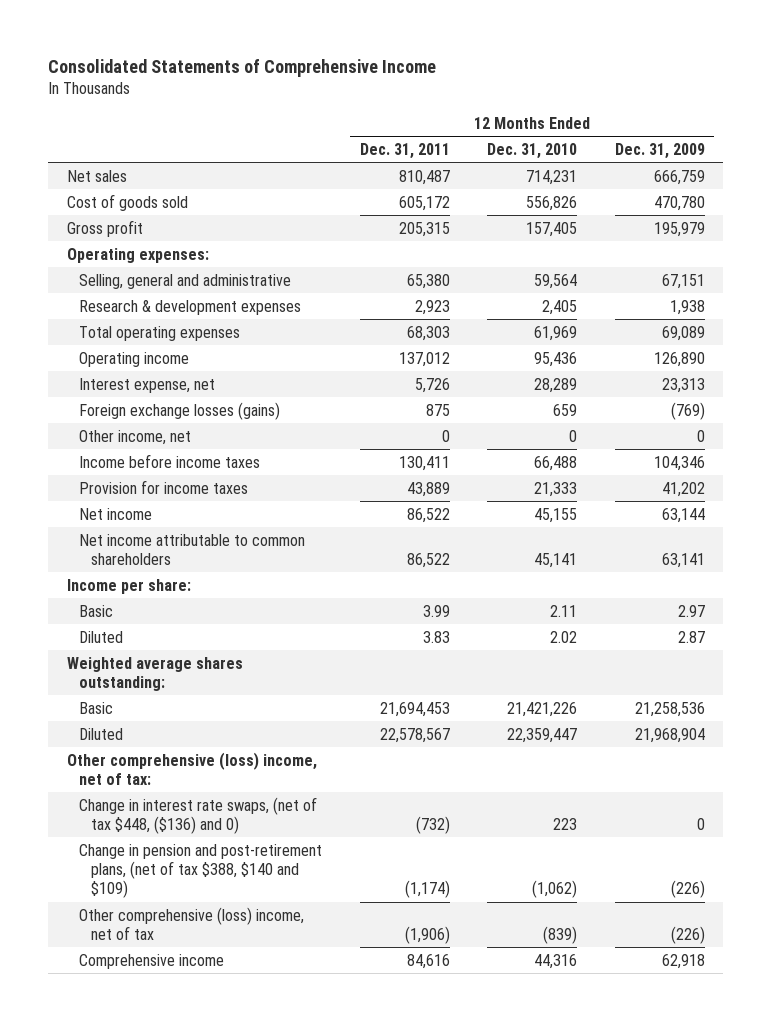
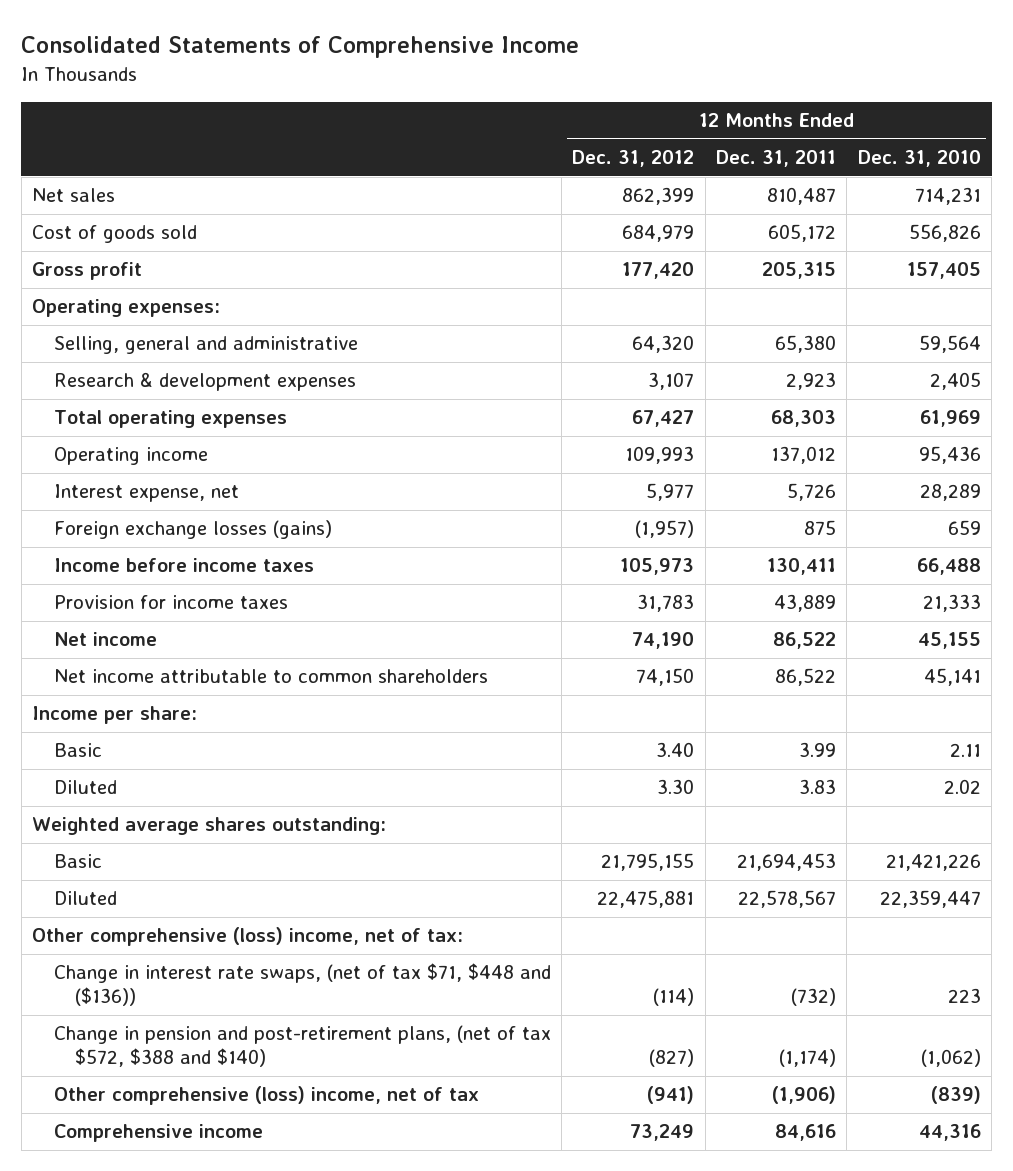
- | 12 Months Ended Dec. 31, 2011 | 12 Months Ended Dec. 31, 2010 | 12 Months Ended Dec. 31, 2009
+ | 12 Months Ended Dec. 31, 2012 | 12 Months Ended Dec. 31, 2011 | 12 Months Ended Dec. 31, 2010
- Other income, net | 0 | 0 | 0
- Change in interest rate swaps, (net of tax $448, ($136) and 0) | (732) | 223 | 0
- Change in pension and post-retirement plans, (net of tax $388, $140 and $109) | (1,174) | (1,062) | (226)
+ Change in interest rate swaps, (net of tax $71, $448 and ($136)) | (114) | (732) | 223
+ Change in pension and post-retirement plans, (net of tax $572, $388 and $140) | (827) | (1,174) | (1,062)

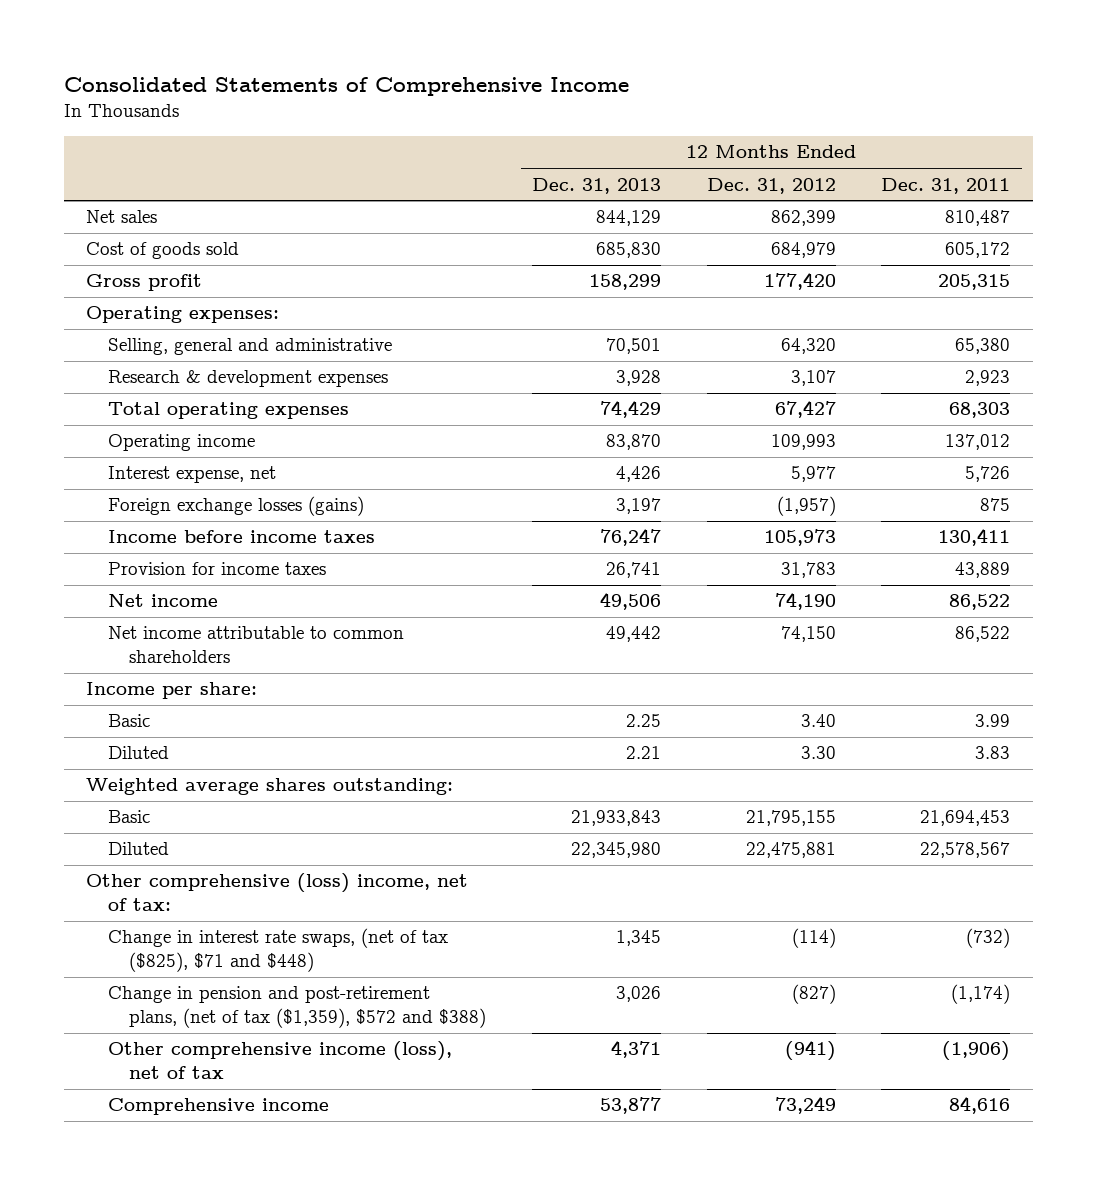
- | 12 Months Ended Dec. 31, 2012 | 12 Months Ended Dec. 31, 2011 | 12 Months Ended Dec. 31, 2010
+ | 12 Months Ended Dec. 31, 2013 | 12 Months Ended Dec. 31, 2012 | 12 Months Ended Dec. 31, 2011
- Change in interest rate swaps, (net of tax $71, $448 and ($136)) | (114) | (732) | 223
- Change in pension and post-retirement plans, (net of tax $572, $388 and $140) | (827) | (1,174) | (1,062)
- Other comprehensive (loss) income, net of tax | (941) | (1,906) | (839)
+ Change in interest rate swaps, (net of tax ($825), $71 and $448) | 1,345 | (114) | (732)
+ Change in pension and post-retirement plans, (net of tax ($1,359), $572 and $388) | 3,026 | (827) | (1,174)
+ Other comprehensive income (loss), net of tax | 4,371 | (941) | (1,906)

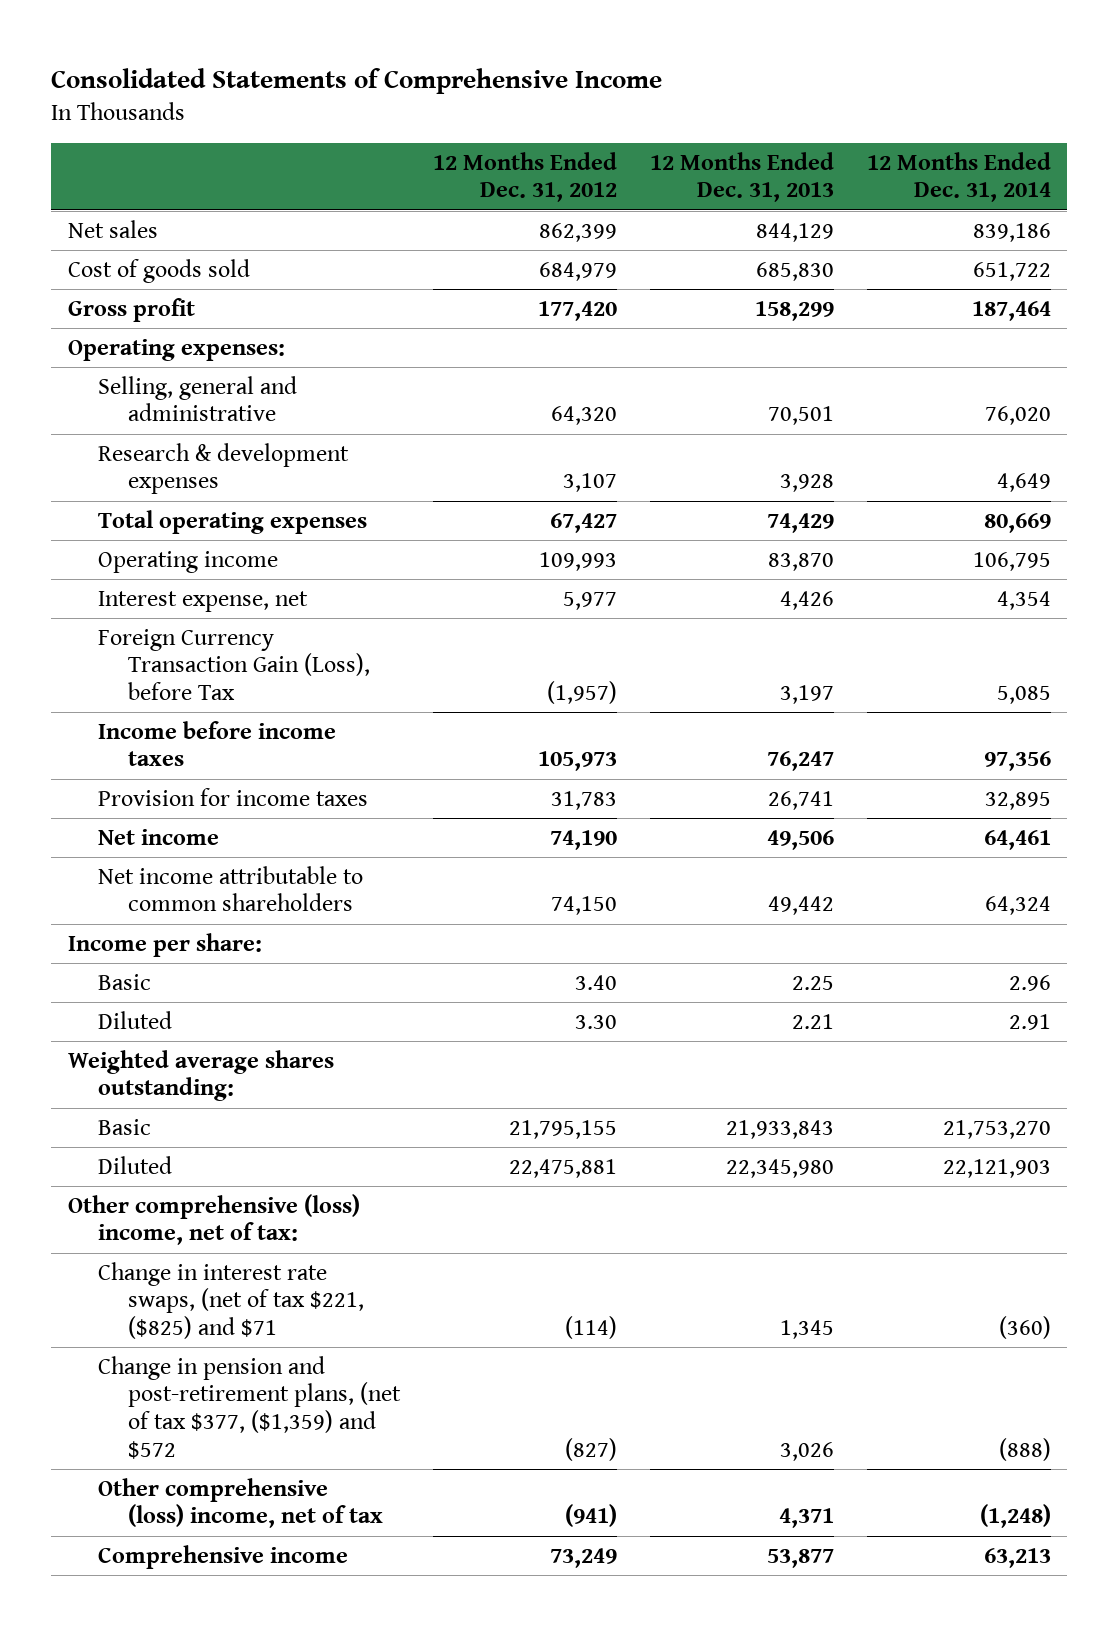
- | 12 Months Ended Dec. 31, 2013 | 12 Months Ended Dec. 31, 2012 | 12 Months Ended Dec. 31, 2011
+ | 12 Months Ended Dec. 31, 2012 | 12 Months Ended Dec. 31, 2013 | 12 Months Ended Dec. 31, 2014
- Foreign exchange losses (gains) | 3,197 | (1,957) | 875
+ Foreign Currency Transaction Gain (Loss), before Tax | (1,957) | 3,197 | 5,085
- Change in interest rate swaps, (net of tax ($825), $71 and $448) | 1,345 | (114) | (732)
- Change in pension and post-retirement plans, (net of tax ($1,359), $572 and $388) | 3,026 | (827) | (1,174)
- Other comprehensive income (loss), net of tax | 4,371 | (941) | (1,906)
+ Change in interest rate swaps, (net of tax $221, ($825) and $71 | (114) | 1,345 | (360)
+ Change in pension and post-retirement plans, (net of tax $377, ($1,359) and $572 | (827) | 3,026 | (888)
+ Other comprehensive (loss) income, net of tax | (941) | 4,371 | (1,248)

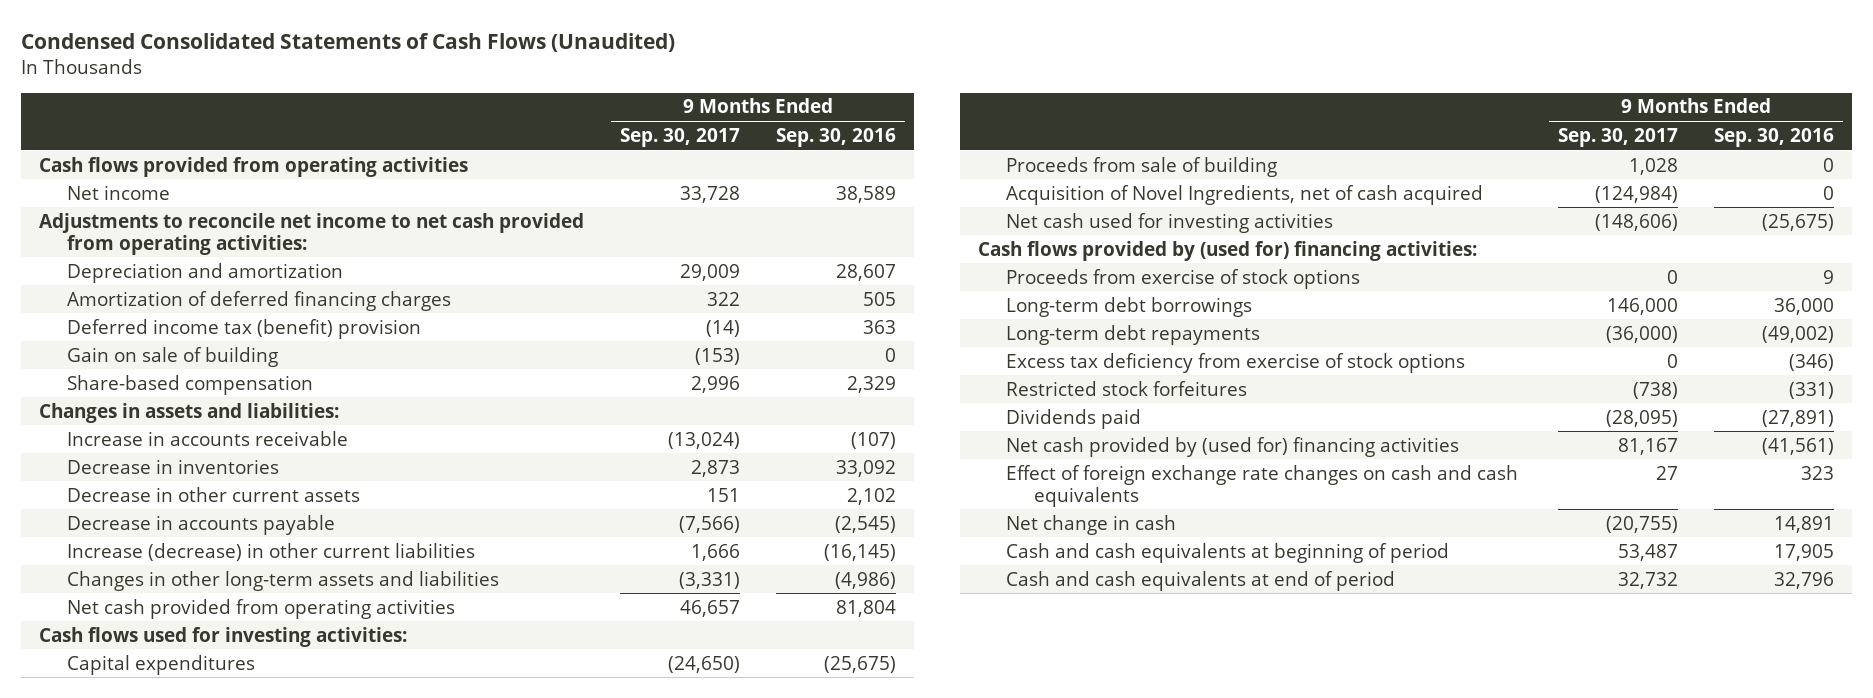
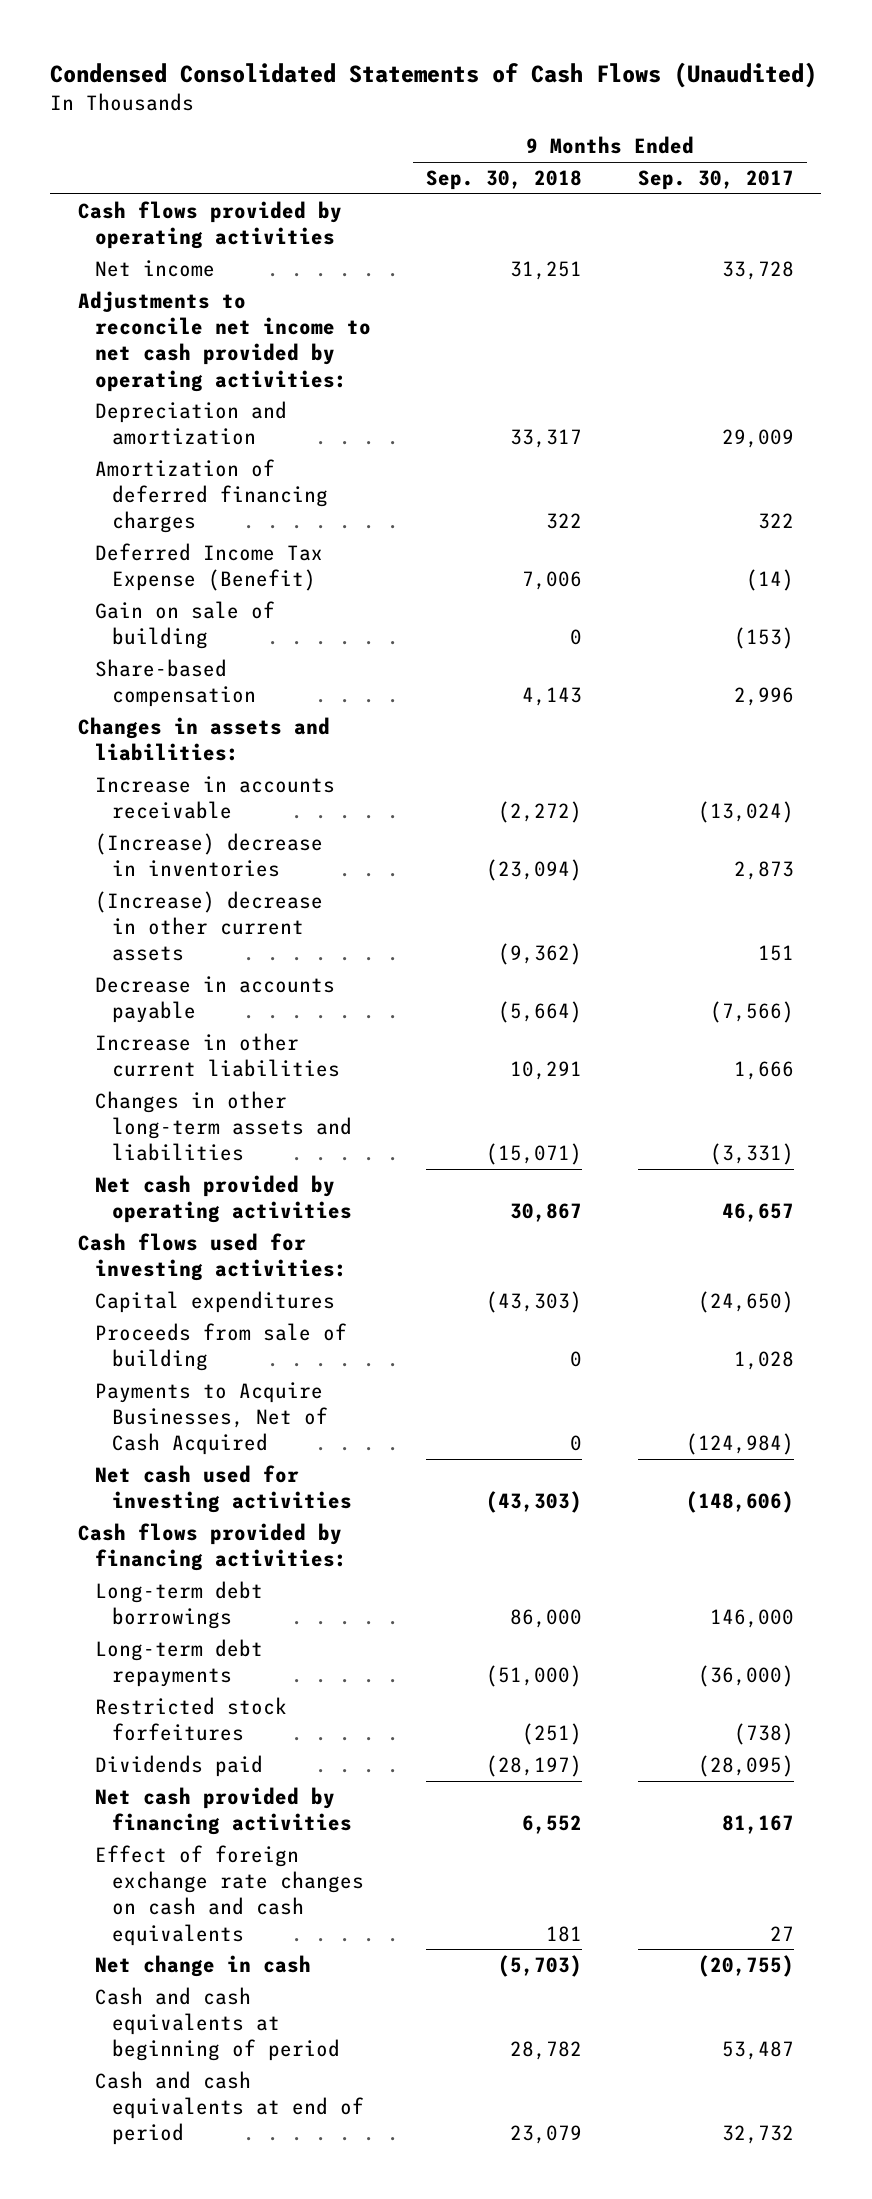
- | 9 Months Ended Sep. 30, 2017 | 9 Months Ended Sep. 30, 2016
+ | 9 Months Ended Sep. 30, 2018 | 9 Months Ended Sep. 30, 2017
- Cash flows provided from operating activities
+ Cash flows provided by operating activities
- Adjustments to reconcile net income to net cash provided from operating activities:
+ Adjustments to reconcile net income to net cash provided by operating activities:
- Deferred income tax (benefit) provision | (14) | 363
+ Deferred Income Tax Expense (Benefit) | 7,006 | (14)
- Decrease in inventories | 2,873 | 33,092
- Decrease in other current assets | 151 | 2,102
+ (Increase) decrease in inventories | (23,094) | 2,873
+ (Increase) decrease in other current assets | (9,362) | 151
- Increase (decrease) in other current liabilities | 1,666 | (16,145)
+ Increase in other current liabilities | 10,291 | 1,666
- Net cash provided from operating activities | 46,657 | 81,804
+ Net cash provided by operating activities | 30,867 | 46,657
- Acquisition of Novel Ingredients, net of cash acquired | (124,984) | 0
+ Payments to Acquire Businesses, Net of Cash Acquired | 0 | (124,984)
- Cash flows provided by (used for) financing activities:
- Proceeds from exercise of stock options | 0 | 9
+ Cash flows provided by financing activities:
- Excess tax deficiency from exercise of stock options | 0 | (346)
- Net cash provided by (used for) financing activities | 81,167 | (41,561)
+ Net cash provided by financing activities | 6,552 | 81,167

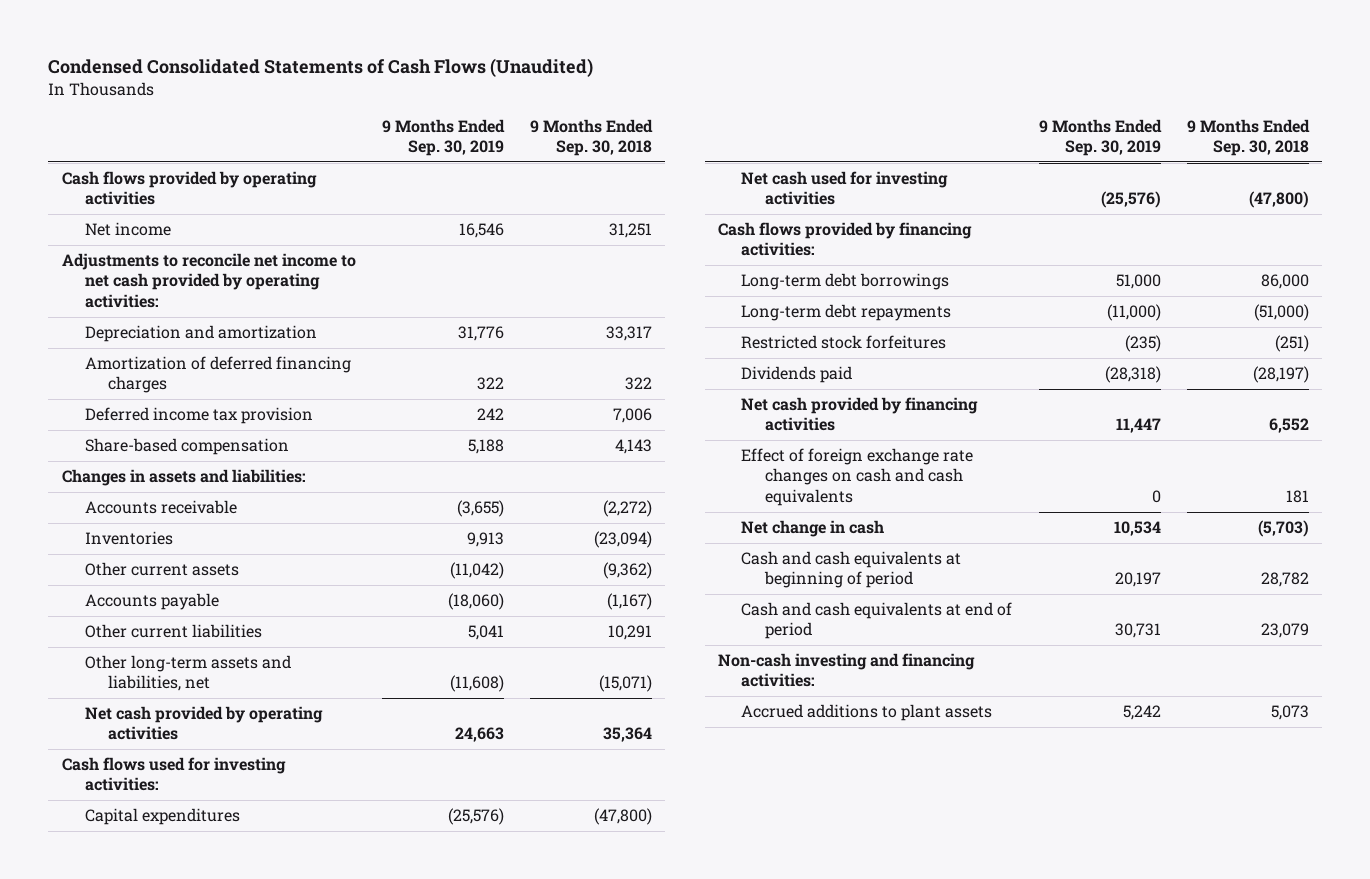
- | 9 Months Ended Sep. 30, 2018 | 9 Months Ended Sep. 30, 2017
+ | 9 Months Ended Sep. 30, 2019 | 9 Months Ended Sep. 30, 2018
- Deferred Income Tax Expense (Benefit) | 7,006 | (14)
- Gain on sale of building | 0 | (153)
+ Deferred income tax provision | 242 | 7,006
- Increase in accounts receivable | (2,272) | (13,024)
- (Increase) decrease in inventories | (23,094) | 2,873
- (Increase) decrease in other current assets | (9,362) | 151
- Decrease in accounts payable | (5,664) | (7,566)
- Increase in other current liabilities | 10,291 | 1,666
- Changes in other long-term assets and liabilities | (15,071) | (3,331)
- Net cash provided by operating activities | 30,867 | 46,657
+ Accounts receivable | (3,655) | (2,272)
+ Inventories | 9,913 | (23,094)
+ Other current assets | (11,042) | (9,362)
+ Accounts payable | (18,060) | (1,167)
+ Other current liabilities | 5,041 | 10,291
+ Other long-term assets and liabilities, net | (11,608) | (15,071)
+ Net cash provided by operating activities | 24,663 | 35,364
- Capital expenditures | (43,303) | (24,650)
- Proceeds from sale of building | 0 | 1,028
- Payments to Acquire Businesses, Net of Cash Acquired | 0 | (124,984)
- Net cash used for investing activities | (43,303) | (148,606)
+ Capital expenditures | (25,576) | (47,800)
+ Net cash used for investing activities | (25,576) | (47,800)
+ Non-cash investing and financing activities:
+ Accrued additions to plant assets | 5,242 | 5,073

